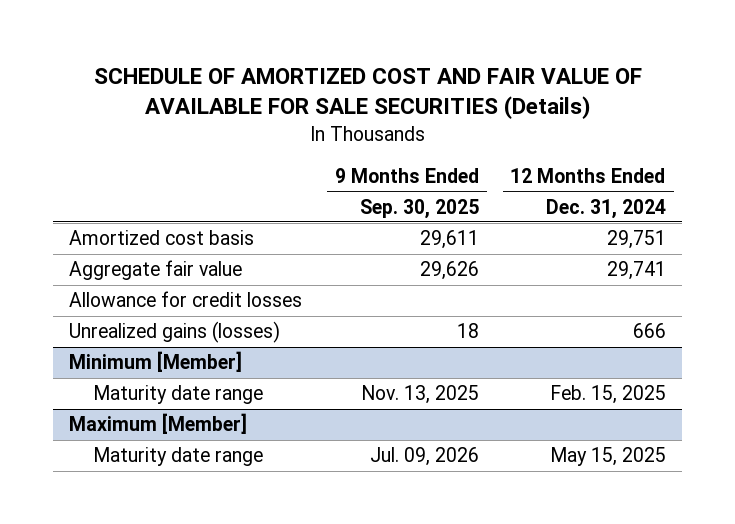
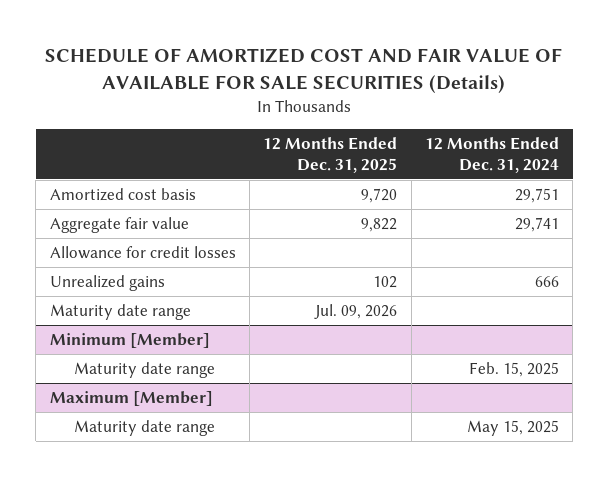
- | 9 Months Ended Sep. 30, 2025 | 12 Months Ended Dec. 31, 2024
+ | 12 Months Ended Dec. 31, 2025 | 12 Months Ended Dec. 31, 2024
- Unrealized gains (losses) | 18 | 666
+ Unrealized gains | 102 | 666
+ Maturity date range | Jul. 09, 2026 |

